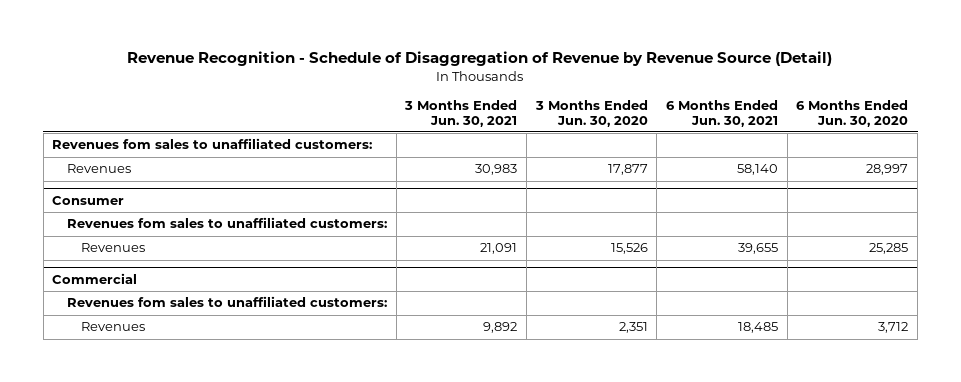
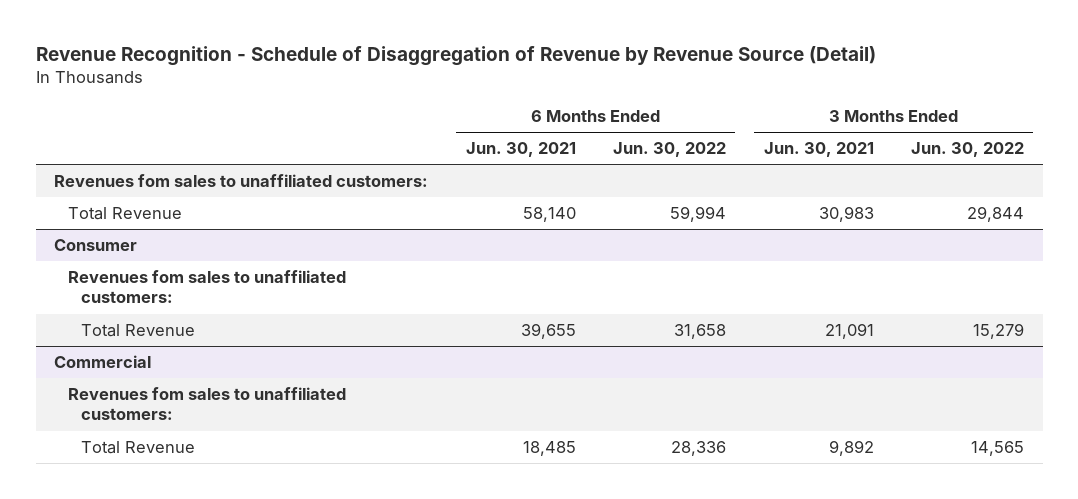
- | 3 Months Ended Jun. 30, 2021 | 3 Months Ended Jun. 30, 2020 | 6 Months Ended Jun. 30, 2021 | 6 Months Ended Jun. 30, 2020
+ | 6 Months Ended Jun. 30, 2021 | 6 Months Ended Jun. 30, 2022 | 3 Months Ended Jun. 30, 2021 | 3 Months Ended Jun. 30, 2022
- Revenues | 30,983 | 17,877 | 58,140 | 28,997
+ Total Revenue | 58,140 | 59,994 | 30,983 | 29,844
@ Consumer
- Revenues | 21,091 | 15,526 | 39,655 | 25,285
+ Total Revenue | 39,655 | 31,658 | 21,091 | 15,279
@ Commercial
- Revenues | 9,892 | 2,351 | 18,485 | 3,712
+ Total Revenue | 18,485 | 28,336 | 9,892 | 14,565

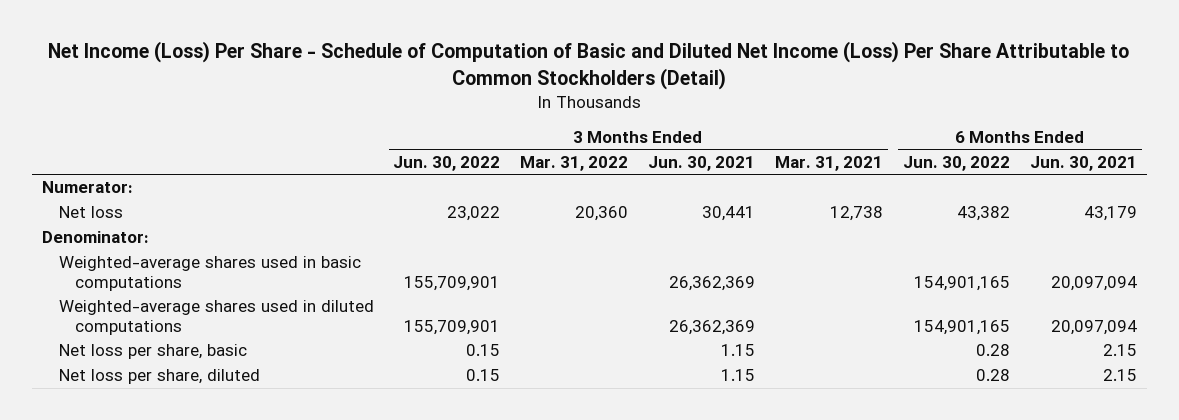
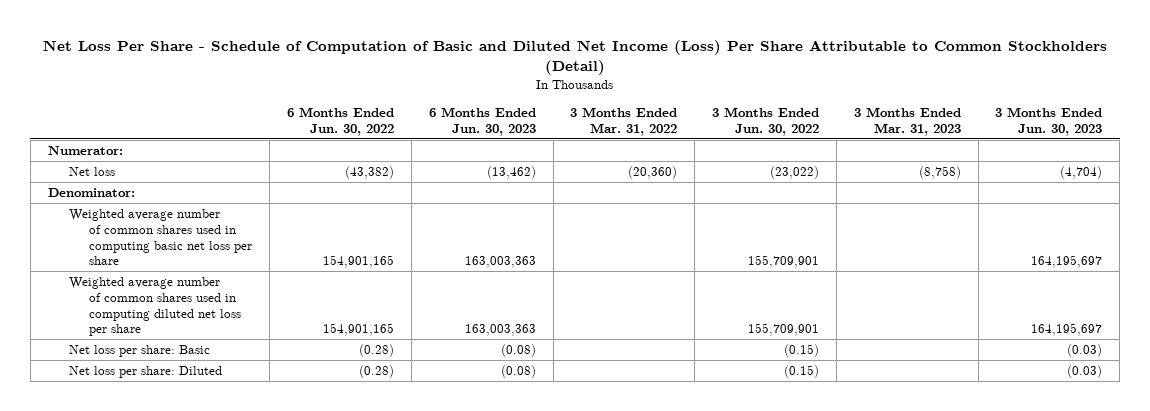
- Net Income (Loss) Per Share - Schedule of Computation of Basic and Diluted Net Income (Loss) Per Share Attributable to Common Stockholders (Detail)
+ Net Loss Per Share - Schedule of Computation of Basic and Diluted Net Income (Loss) Per Share Attributable to Common Stockholders (Detail)
- | 3 Months Ended Jun. 30, 2022 | 3 Months Ended Mar. 31, 2022 | 3 Months Ended Jun. 30, 2021 | 3 Months Ended Mar. 31, 2021 | 6 Months Ended Jun. 30, 2022 | 6 Months Ended Jun. 30, 2021
+ | 6 Months Ended Jun. 30, 2022 | 6 Months Ended Jun. 30, 2023 | 3 Months Ended Mar. 31, 2022 | 3 Months Ended Jun. 30, 2022 | 3 Months Ended Mar. 31, 2023 | 3 Months Ended Jun. 30, 2023
- Net loss | 23,022 | 20,360 | 30,441 | 12,738 | 43,382 | 43,179
+ Net loss | (43,382) | (13,462) | (20,360) | (23,022) | (8,758) | (4,704)
- Weighted-average shares used in basic computations | 155,709,901 | | 26,362,369 | | 154,901,165 | 20,097,094
- Weighted-average shares used in diluted computations | 155,709,901 | | 26,362,369 | | 154,901,165 | 20,097,094
- Net loss per share, basic | 0.15 | | 1.15 | | 0.28 | 2.15
- Net loss per share, diluted | 0.15 | | 1.15 | | 0.28 | 2.15
+ Weighted average number of common shares used in computing basic net loss per share | 154,901,165 | 163,003,363 | | 155,709,901 | | 164,195,697
+ Weighted average number of common shares used in computing diluted net loss per share | 154,901,165 | 163,003,363 | | 155,709,901 | | 164,195,697
+ Net loss per share: Basic | (0.28) | (0.08) | | (0.15) | | (0.03)
+ Net loss per share: Diluted | (0.28) | (0.08) | | (0.15) | | (0.03)

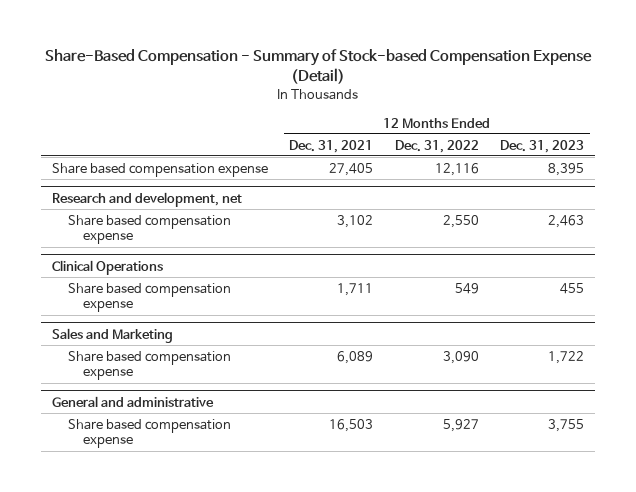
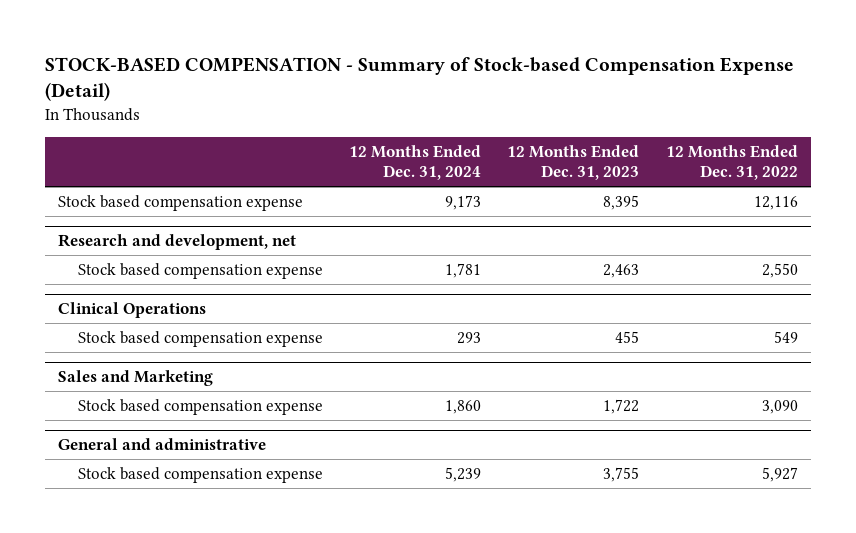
- Share-Based Compensation - Summary of Stock-based Compensation Expense (Detail)
+ STOCK-BASED COMPENSATION - Summary of Stock-based Compensation Expense (Detail)
- | 12 Months Ended Dec. 31, 2021 | 12 Months Ended Dec. 31, 2022 | 12 Months Ended Dec. 31, 2023
+ | 12 Months Ended Dec. 31, 2024 | 12 Months Ended Dec. 31, 2023 | 12 Months Ended Dec. 31, 2022
- Share based compensation expense | 27,405 | 12,116 | 8,395
+ Stock based compensation expense | 9,173 | 8,395 | 12,116
@ Research and development, net
- Share based compensation expense | 3,102 | 2,550 | 2,463
+ Stock based compensation expense | 1,781 | 2,463 | 2,550
@ Clinical Operations
- Share based compensation expense | 1,711 | 549 | 455
+ Stock based compensation expense | 293 | 455 | 549
@ Sales and Marketing
- Share based compensation expense | 6,089 | 3,090 | 1,722
+ Stock based compensation expense | 1,860 | 1,722 | 3,090
@ General and administrative
- Share based compensation expense | 16,503 | 5,927 | 3,755
+ Stock based compensation expense | 5,239 | 3,755 | 5,927

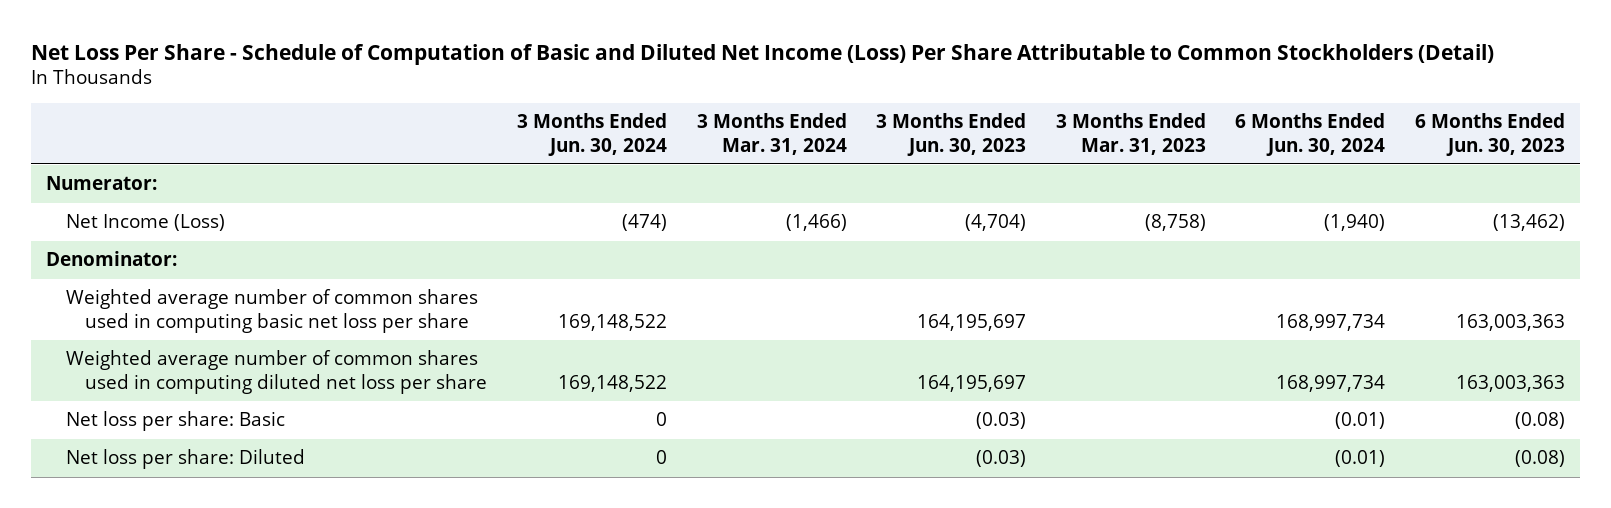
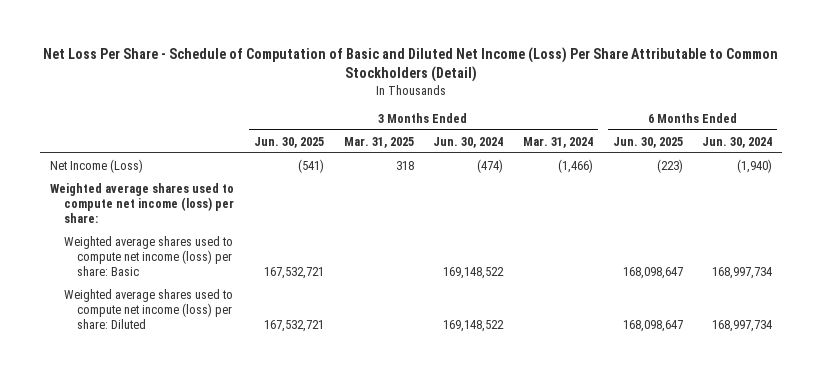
- | 3 Months Ended Jun. 30, 2024 | 3 Months Ended Mar. 31, 2024 | 3 Months Ended Jun. 30, 2023 | 3 Months Ended Mar. 31, 2023 | 6 Months Ended Jun. 30, 2024 | 6 Months Ended Jun. 30, 2023
+ | 3 Months Ended Jun. 30, 2025 | 3 Months Ended Mar. 31, 2025 | 3 Months Ended Jun. 30, 2024 | 3 Months Ended Mar. 31, 2024 | 6 Months Ended Jun. 30, 2025 | 6 Months Ended Jun. 30, 2024
- Numerator:
- Denominator:
- Weighted average number of common shares used in computing basic net loss per share | 169,148,522 | | 164,195,697 | | 168,997,734 | 163,003,363
- Weighted average number of common shares used in computing diluted net loss per share | 169,148,522 | | 164,195,697 | | 168,997,734 | 163,003,363
- Net loss per share: Basic | 0 | | (0.03) | | (0.01) | (0.08)
- Net loss per share: Diluted | 0 | | (0.03) | | (0.01) | (0.08)
+ Weighted average shares used to compute net income (loss) per share:
+ Weighted average shares used to compute net income (loss) per share: Basic | 167,532,721 | | 169,148,522 | | 168,098,647 | 168,997,734
+ Weighted average shares used to compute net income (loss) per share: Diluted | 167,532,721 | | 169,148,522 | | 168,098,647 | 168,997,734

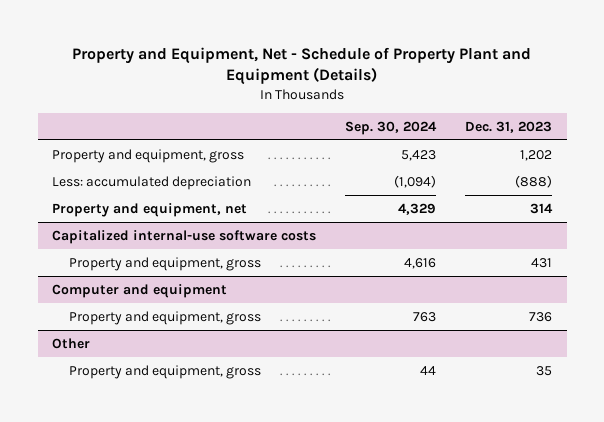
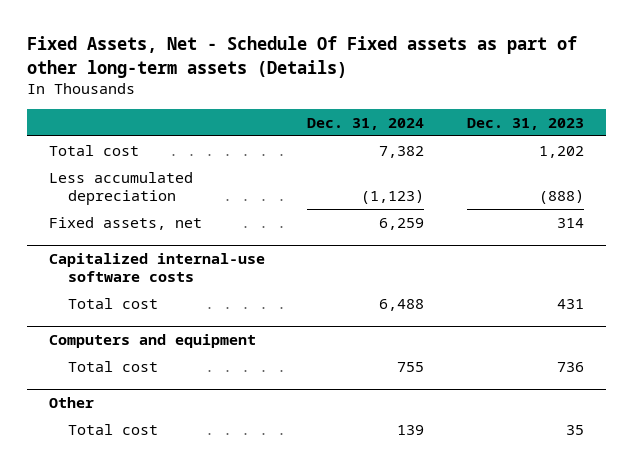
- Property and Equipment, Net - Schedule of Property Plant and Equipment (Details)
+ Fixed Assets, Net - Schedule Of Fixed assets as part of other long-term assets (Details)
- | Sep. 30, 2024 | Dec. 31, 2023
+ | Dec. 31, 2024 | Dec. 31, 2023
- Property and equipment, gross | 5,423 | 1,202
- Less: accumulated depreciation | (1,094) | (888)
- Property and equipment, net | 4,329 | 314
+ Total cost | 7,382 | 1,202
+ Less accumulated depreciation | (1,123) | (888)
+ Fixed assets, net | 6,259 | 314
@ Capitalized internal-use software costs
- Property and equipment, gross | 4,616 | 431
- Computer and equipment
- Property and equipment, gross | 763 | 736
@ Capitalized internal-use software costs
+ Total cost | 6,488 | 431
+ Computers and equipment
+ Total cost | 755 | 736
@ Other
- Property and equipment, gross | 44 | 35
+ Total cost | 139 | 35

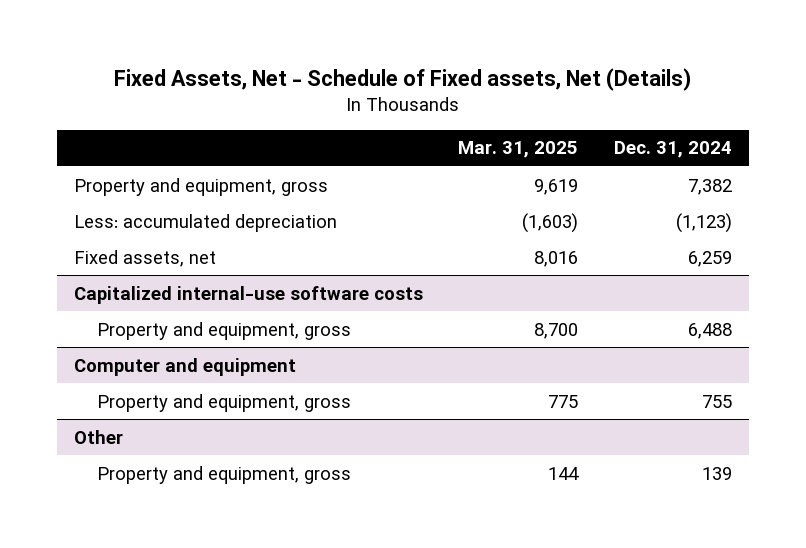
- Fixed Assets, Net - Schedule Of Fixed assets as part of other long-term assets (Details)
+ Fixed Assets, Net - Schedule of Fixed assets, Net (Details)
- | Dec. 31, 2024 | Dec. 31, 2023
+ | Mar. 31, 2025 | Dec. 31, 2024
- Total cost | 7,382 | 1,202
- Less accumulated depreciation | (1,123) | (888)
+ Property and equipment, gross | 9,619 | 7,382
+ Less: accumulated depreciation | (1,603) | (1,123)
@ Capitalized internal-use software costs
- Total cost | 6,488 | 431
- Computers and equipment
- Total cost | 755 | 736
@ Capitalized internal-use software costs
+ Property and equipment, gross | 8,700 | 6,488
+ Computer and equipment
+ Property and equipment, gross | 775 | 755
@ Other
- Total cost | 139 | 35
+ Property and equipment, gross | 144 | 139

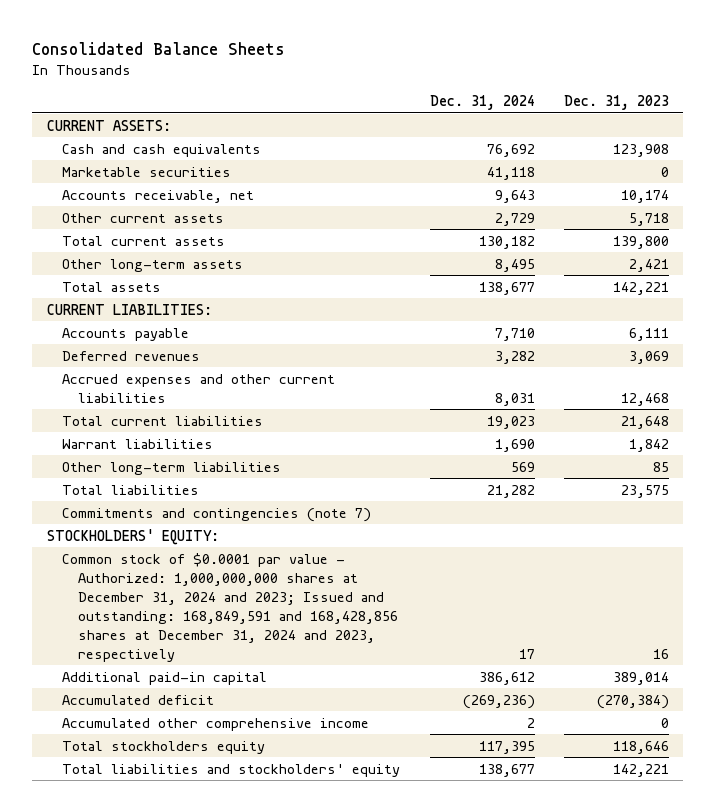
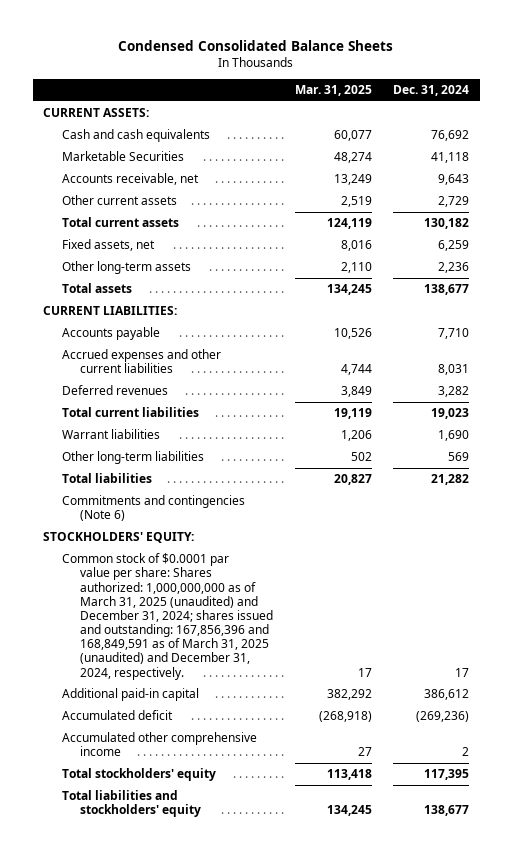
- Consolidated Balance Sheets
+ Condensed Consolidated Balance Sheets
- | Dec. 31, 2024 | Dec. 31, 2023
+ | Mar. 31, 2025 | Dec. 31, 2024
- Marketable securities | 41,118 | 0
+ Marketable Securities | 48,274 | 41,118
- Other long-term assets | 8,495 | 2,421
+ Fixed assets, net | 8,016 | 6,259
+ Other long-term assets | 2,110 | 2,236
moved down: Deferred revenues | 3,849 | 3,282
- Commitments and contingencies (note 7)
+ Commitments and contingencies (Note 6)
- Common stock of $0.0001 par value - Authorized: 1,000,000,000 shares at December 31, 2024 and 2023; Issued and outstanding: 168,849,591 and 168,428,856 shares at December 31, 2024 and 2023, respectively | 17 | 16
+ Common stock of $0.0001 par value per share: Shares authorized: 1,000,000,000 as of March 31, 2025 (unaudited) and December 31, 2024; shares issued and outstanding: 167,856,396 and 168,849,591 as of March 31, 2025 (unaudited) and December 31, 2024, respectively. | 17 | 17
- Total stockholders equity | 117,395 | 118,646
+ Total stockholders' equity | 113,418 | 117,395

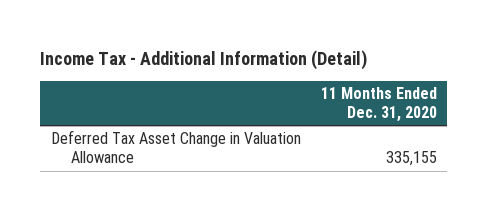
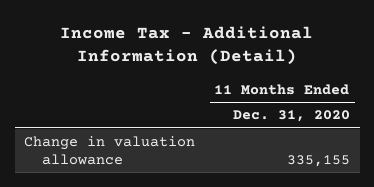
- Deferred Tax Asset Change in Valuation Allowance | 335,155
+ Change in valuation allowance | 335,155

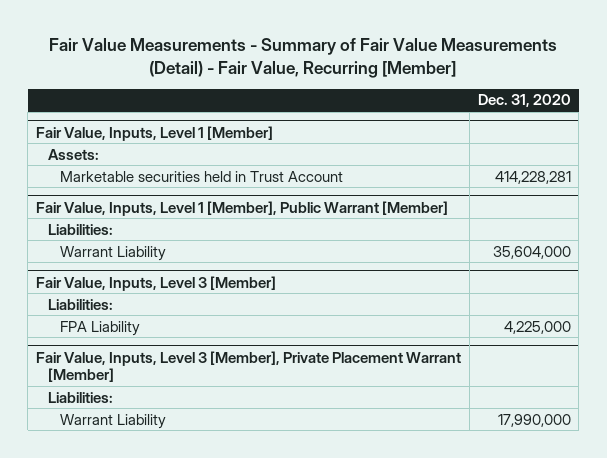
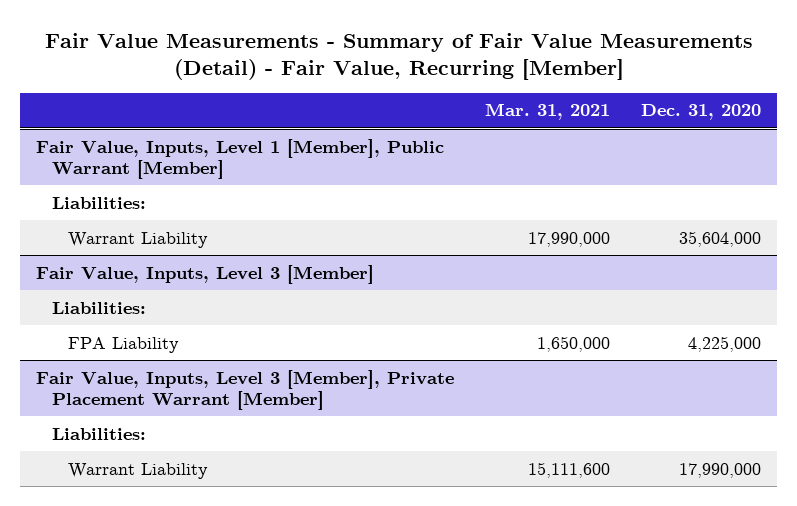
- | Dec. 31, 2020
+ | Mar. 31, 2021 | Dec. 31, 2020
- Fair Value, Inputs, Level 1 [Member]
- Assets:
- Marketable securities held in Trust Account | 414,228,281

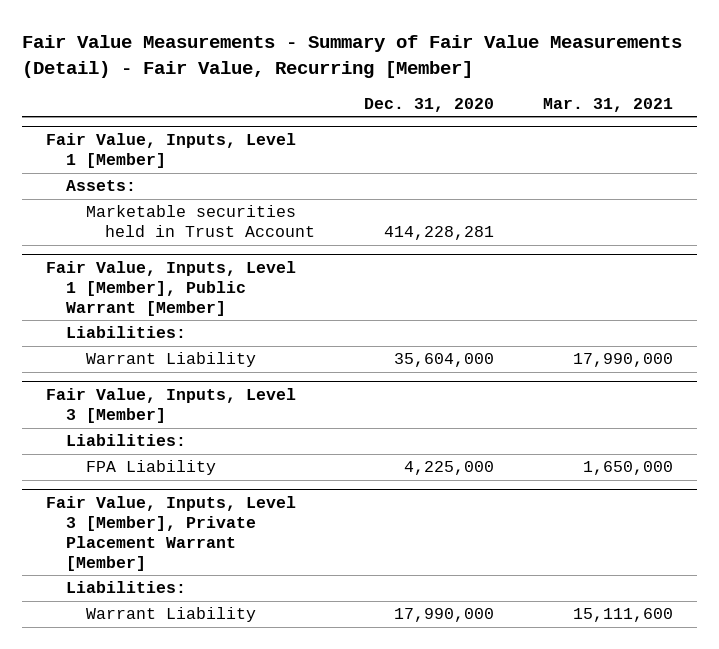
- | Mar. 31, 2021 | Dec. 31, 2020
+ | Dec. 31, 2020 | Mar. 31, 2021
+ Fair Value, Inputs, Level 1 [Member]
+ Assets:
+ Marketable securities held in Trust Account | 414,228,281 |

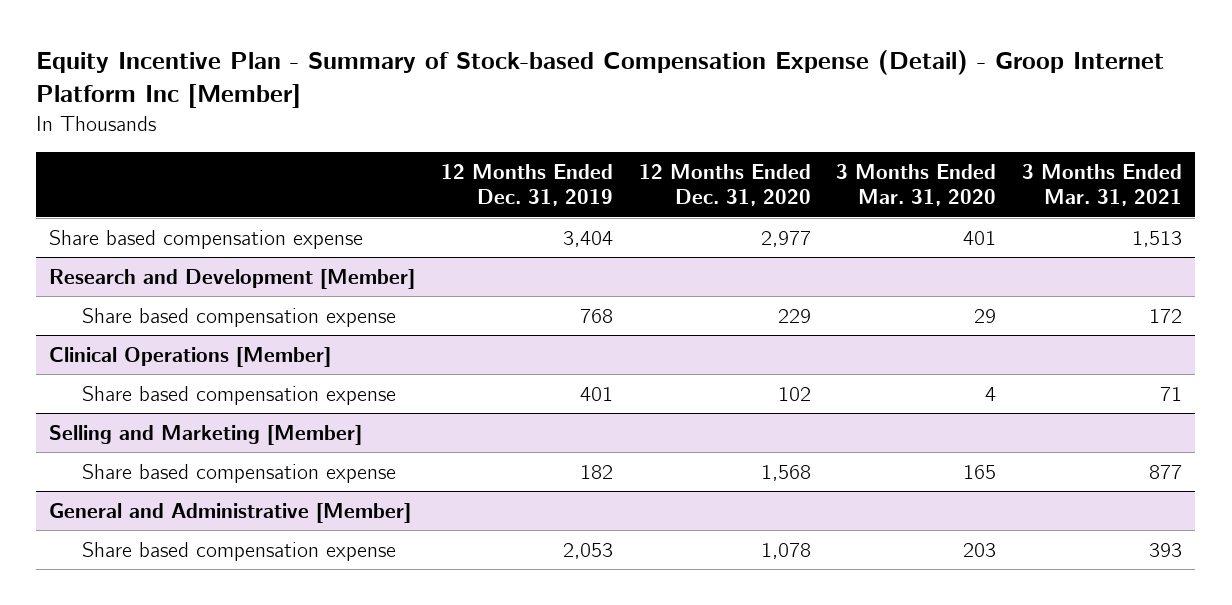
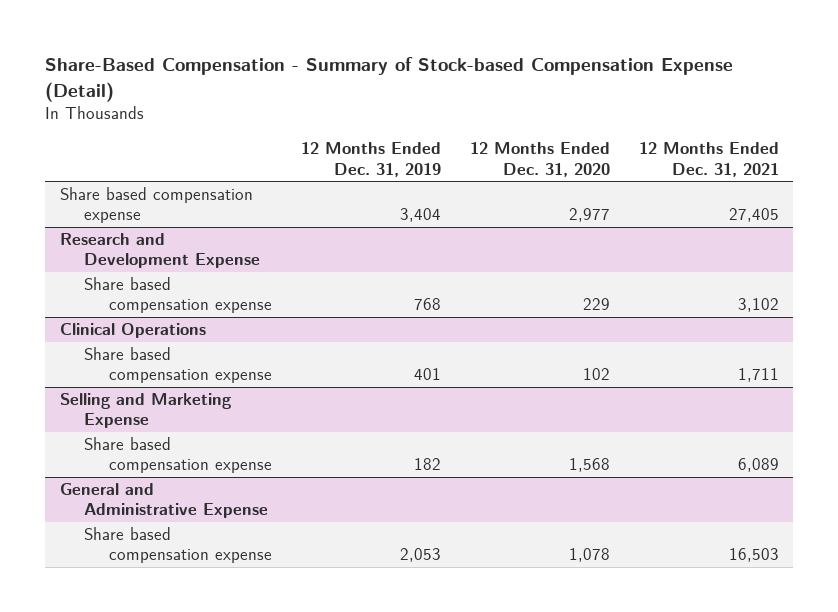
- Equity Incentive Plan - Summary of Stock-based Compensation Expense (Detail) - Groop Internet Platform Inc [Member]
+ Share-Based Compensation - Summary of Stock-based Compensation Expense (Detail)
- | 12 Months Ended Dec. 31, 2019 | 12 Months Ended Dec. 31, 2020 | 3 Months Ended Mar. 31, 2020 | 3 Months Ended Mar. 31, 2021
+ | 12 Months Ended Dec. 31, 2019 | 12 Months Ended Dec. 31, 2020 | 12 Months Ended Dec. 31, 2021
- Research and Development [Member]
+ Research and Development Expense
- Clinical Operations [Member]
+ Clinical Operations
- Selling and Marketing [Member]
+ Selling and Marketing Expense
- General and Administrative [Member]
+ General and Administrative Expense

